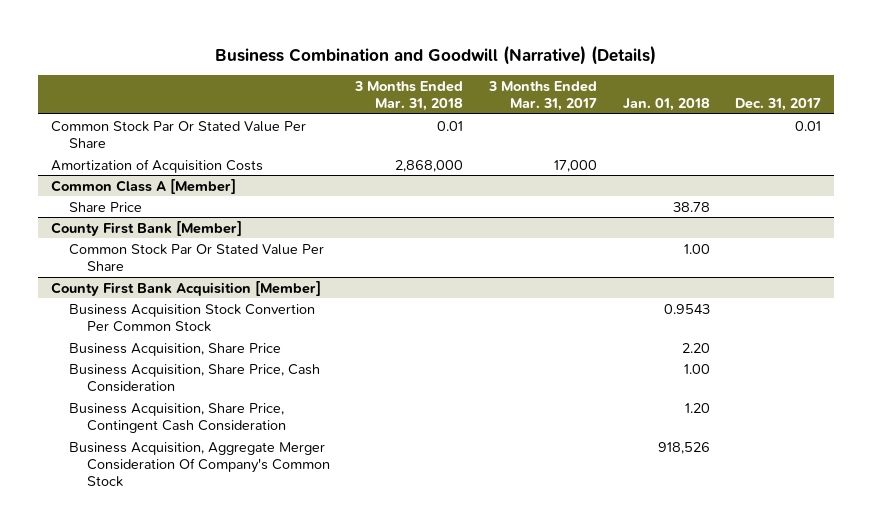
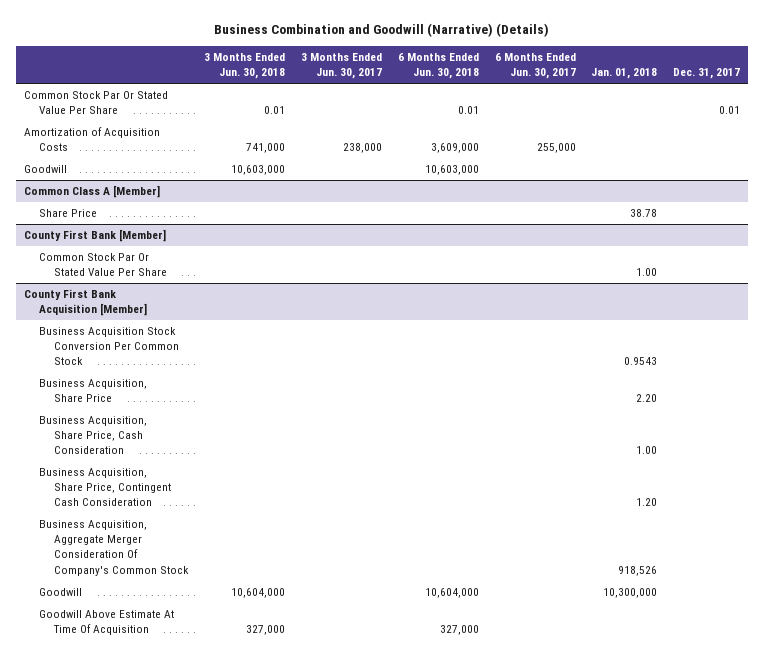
- | 3 Months Ended Mar. 31, 2018 | 3 Months Ended Mar. 31, 2017 | Jan. 01, 2018 | Dec. 31, 2017
+ | 3 Months Ended Jun. 30, 2018 | 3 Months Ended Jun. 30, 2017 | 6 Months Ended Jun. 30, 2018 | 6 Months Ended Jun. 30, 2017 | Jan. 01, 2018 | Dec. 31, 2017
+ Goodwill | 10,603,000 | | 10,603,000 | | |
@ County First Bank Acquisition [Member]
- Business Acquisition Stock Convertion Per Common Stock | | | 0.9543 |
+ Business Acquisition Stock Conversion Per Common Stock | | | | | 0.9543 |
+ Goodwill | 10,604,000 | | 10,604,000 | | 10,300,000 |
+ Goodwill Above Estimate At Time Of Acquisition | 327,000 | | 327,000 | | |

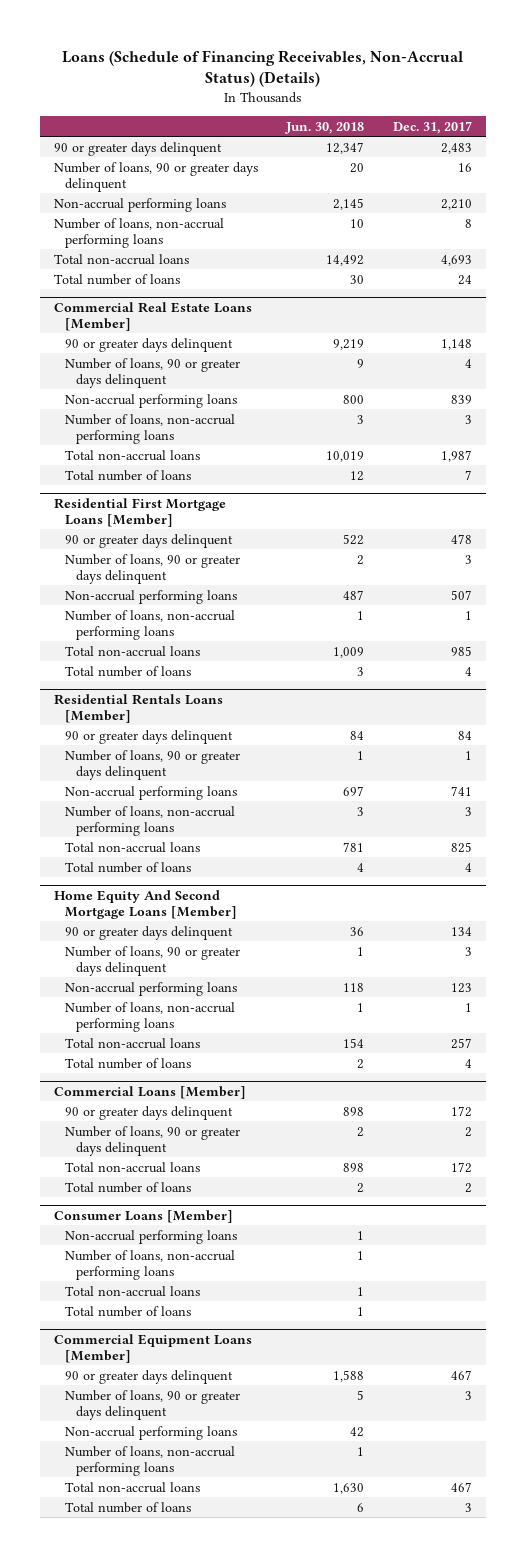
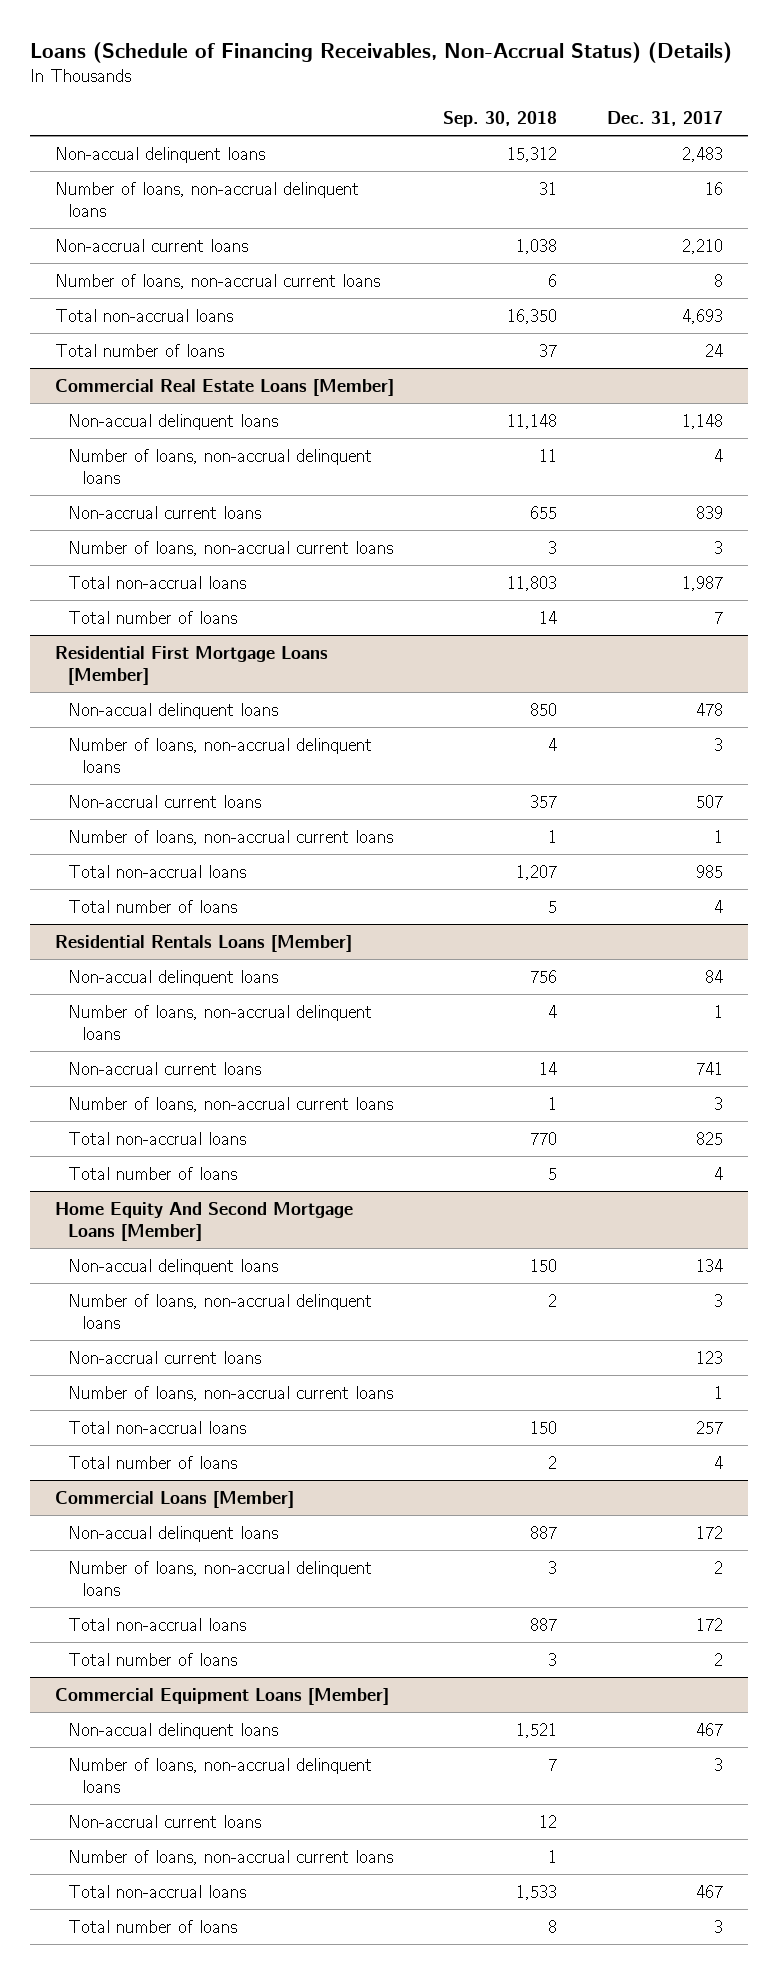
- | Jun. 30, 2018 | Dec. 31, 2017
+ | Sep. 30, 2018 | Dec. 31, 2017
- 90 or greater days delinquent | 12,347 | 2,483
- Number of loans, 90 or greater days delinquent | 20 | 16
- Non-accrual performing loans | 2,145 | 2,210
- Number of loans, non-accrual performing loans | 10 | 8
+ Non-accual delinquent loans | 15,312 | 2,483
+ Number of loans, non-accrual delinquent loans | 31 | 16
+ Non-accrual current loans | 1,038 | 2,210
+ Number of loans, non-accrual current loans | 6 | 8
@ Commercial Real Estate Loans [Member]
- 90 or greater days delinquent | 9,219 | 1,148
- Number of loans, 90 or greater days delinquent | 9 | 4
- Non-accrual performing loans | 800 | 839
- Number of loans, non-accrual performing loans | 3 | 3
+ Non-accual delinquent loans | 11,148 | 1,148
+ Number of loans, non-accrual delinquent loans | 11 | 4
+ Non-accrual current loans | 655 | 839
+ Number of loans, non-accrual current loans | 3 | 3
@ Residential First Mortgage Loans [Member]
- 90 or greater days delinquent | 522 | 478
- Number of loans, 90 or greater days delinquent | 2 | 3
- Non-accrual performing loans | 487 | 507
- Number of loans, non-accrual performing loans | 1 | 1
+ Non-accual delinquent loans | 850 | 478
+ Number of loans, non-accrual delinquent loans | 4 | 3
+ Non-accrual current loans | 357 | 507
+ Number of loans, non-accrual current loans | 1 | 1
@ Residential Rentals Loans [Member]
- 90 or greater days delinquent | 84 | 84
- Number of loans, 90 or greater days delinquent | 1 | 1
- Non-accrual performing loans | 697 | 741
- Number of loans, non-accrual performing loans | 3 | 3
+ Non-accual delinquent loans | 756 | 84
+ Number of loans, non-accrual delinquent loans | 4 | 1
+ Non-accrual current loans | 14 | 741
+ Number of loans, non-accrual current loans | 1 | 3
@ Home Equity And Second Mortgage Loans [Member]
- 90 or greater days delinquent | 36 | 134
- Number of loans, 90 or greater days delinquent | 1 | 3
- Non-accrual performing loans | 118 | 123
- Number of loans, non-accrual performing loans | 1 | 1
+ Non-accual delinquent loans | 150 | 134
+ Number of loans, non-accrual delinquent loans | 2 | 3
+ Non-accrual current loans | | 123
+ Number of loans, non-accrual current loans | | 1
@ Commercial Loans [Member]
- 90 or greater days delinquent | 898 | 172
- Number of loans, 90 or greater days delinquent | 2 | 2
+ Non-accual delinquent loans | 887 | 172
+ Number of loans, non-accrual delinquent loans | 3 | 2
- Consumer Loans [Member]
- Non-accrual performing loans | 1 |
- Number of loans, non-accrual performing loans | 1 |
- Total non-accrual loans | 1 |
- Total number of loans | 1 |
@ Commercial Equipment Loans [Member]
- 90 or greater days delinquent | 1,588 | 467
- Number of loans, 90 or greater days delinquent | 5 | 3
- Non-accrual performing loans | 42 |
- Number of loans, non-accrual performing loans | 1 |
+ Non-accual delinquent loans | 1,521 | 467
+ Number of loans, non-accrual delinquent loans | 7 | 3
+ Non-accrual current loans | 12 |
+ Number of loans, non-accrual current loans | 1 |

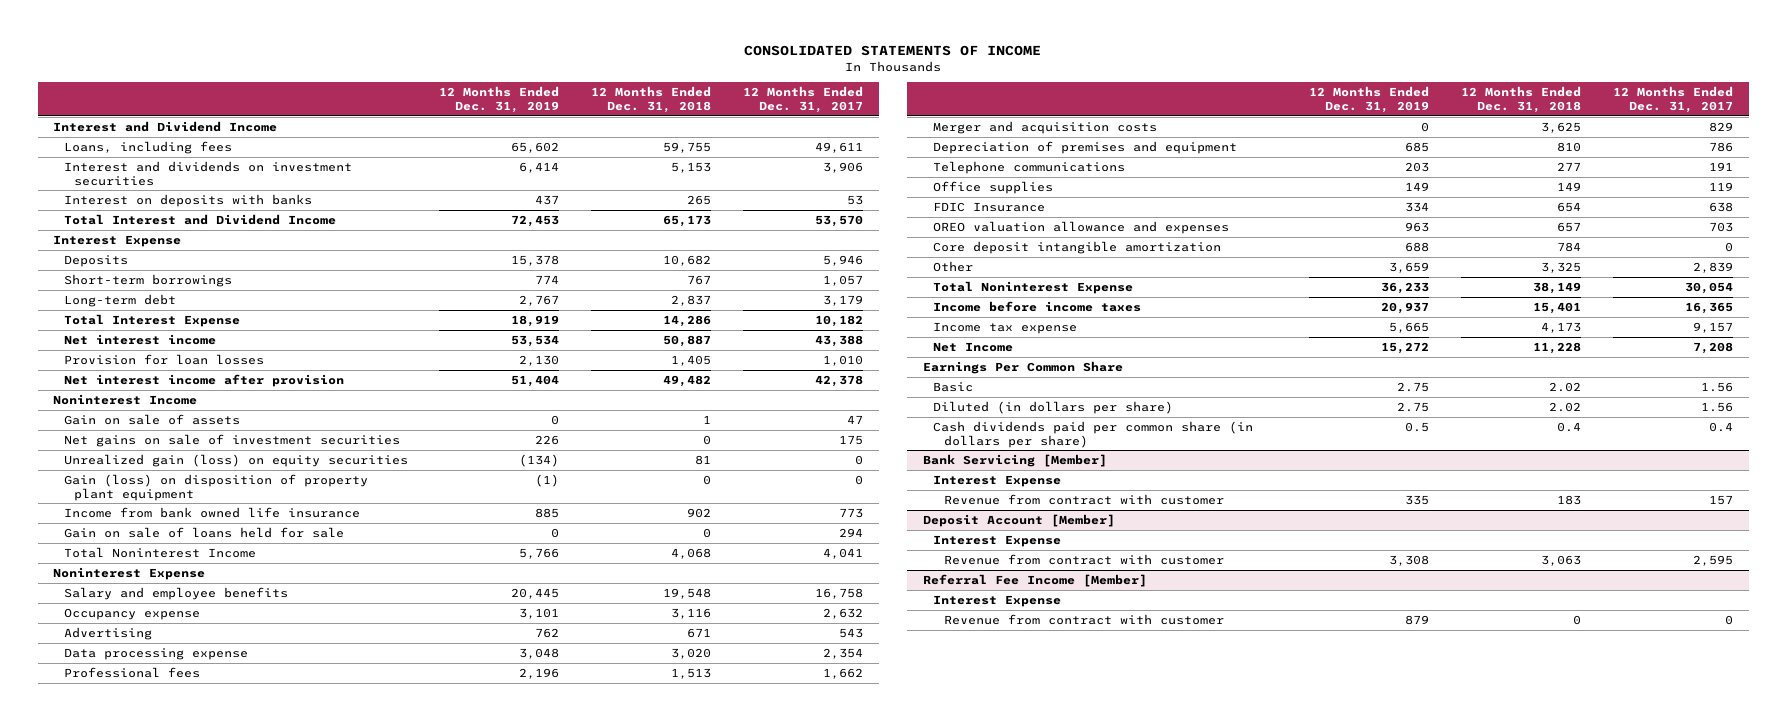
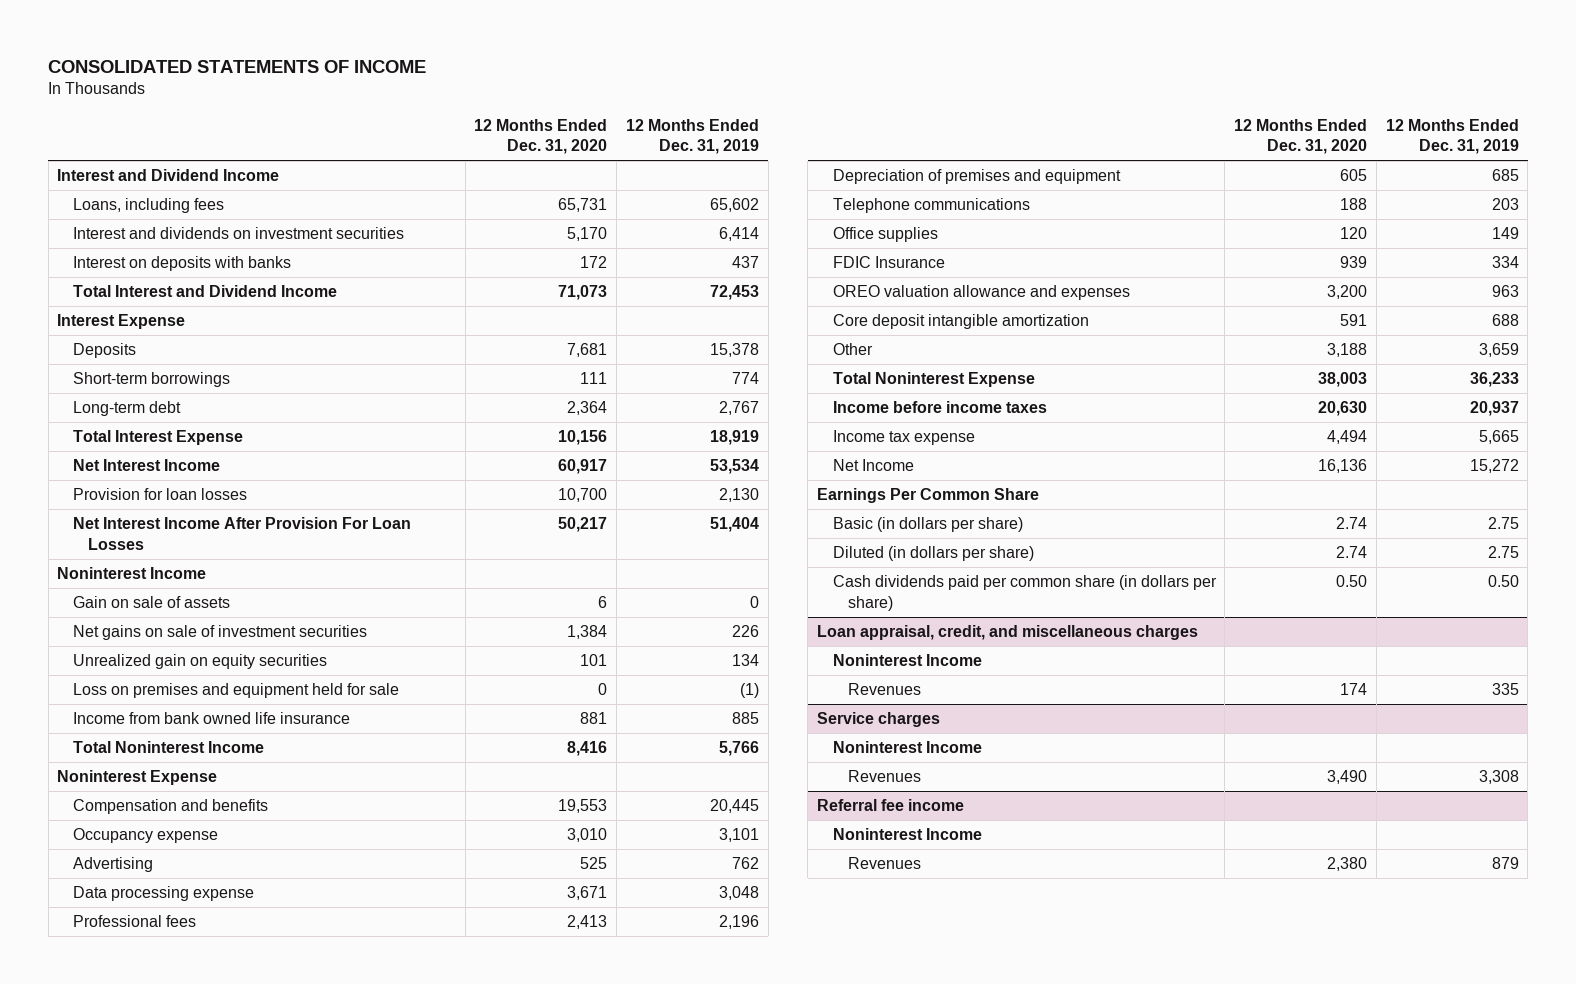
- | 12 Months Ended Dec. 31, 2019 | 12 Months Ended Dec. 31, 2018 | 12 Months Ended Dec. 31, 2017
+ | 12 Months Ended Dec. 31, 2020 | 12 Months Ended Dec. 31, 2019
- Net interest income | 53,534 | 50,887 | 43,388
+ Net Interest Income | 60,917 | 53,534
- Net interest income after provision | 51,404 | 49,482 | 42,378
+ Net Interest Income After Provision For Loan Losses | 50,217 | 51,404
- Unrealized gain (loss) on equity securities | (134) | 81 | 0
- Gain (loss) on disposition of property plant equipment | (1) | 0 | 0
+ Unrealized gain on equity securities | 101 | 134
+ Loss on premises and equipment held for sale | 0 | (1)
- Gain on sale of loans held for sale | 0 | 0 | 294
- Salary and employee benefits | 20,445 | 19,548 | 16,758
+ Compensation and benefits | 19,553 | 20,445
- Merger and acquisition costs | 0 | 3,625 | 829
- Basic | 2.75 | 2.02 | 1.56
+ Basic (in dollars per share) | 2.74 | 2.75
- Cash dividends paid per common share (in dollars per share) | 0.5 | 0.4 | 0.4
- Bank Servicing [Member]
- Interest Expense
- Revenue from contract with customer | 335 | 183 | 157
- Deposit Account [Member]
- Interest Expense
- Revenue from contract with customer | 3,308 | 3,063 | 2,595
- Referral Fee Income [Member]
- Interest Expense
- Revenue from contract with customer | 879 | 0 | 0
+ Cash dividends paid per common share (in dollars per share) | 0.50 | 0.50
+ Loan appraisal, credit, and miscellaneous charges
+ Noninterest Income
+ Revenues | 174 | 335
+ Service charges
+ Noninterest Income
+ Revenues | 3,490 | 3,308
+ Referral fee income
+ Noninterest Income
+ Revenues | 2,380 | 879

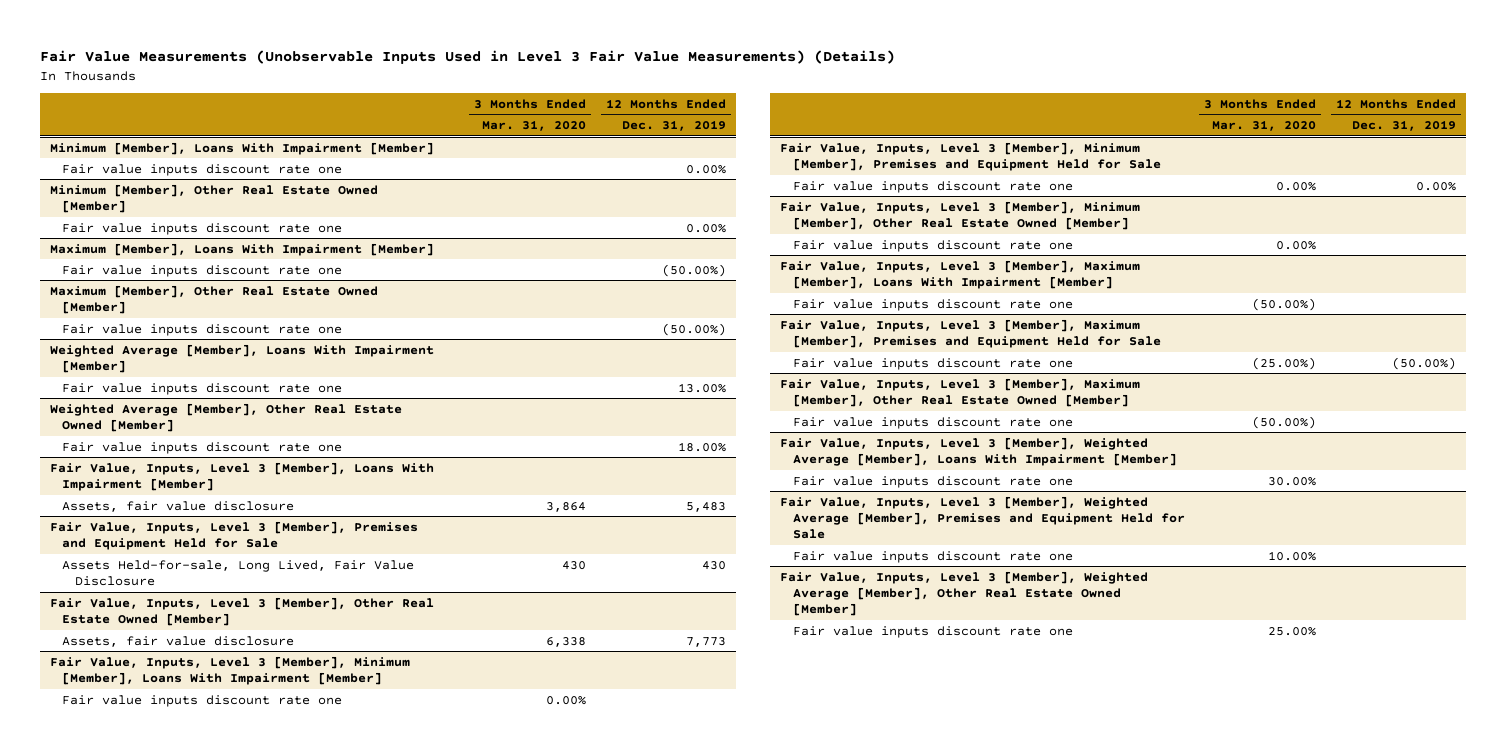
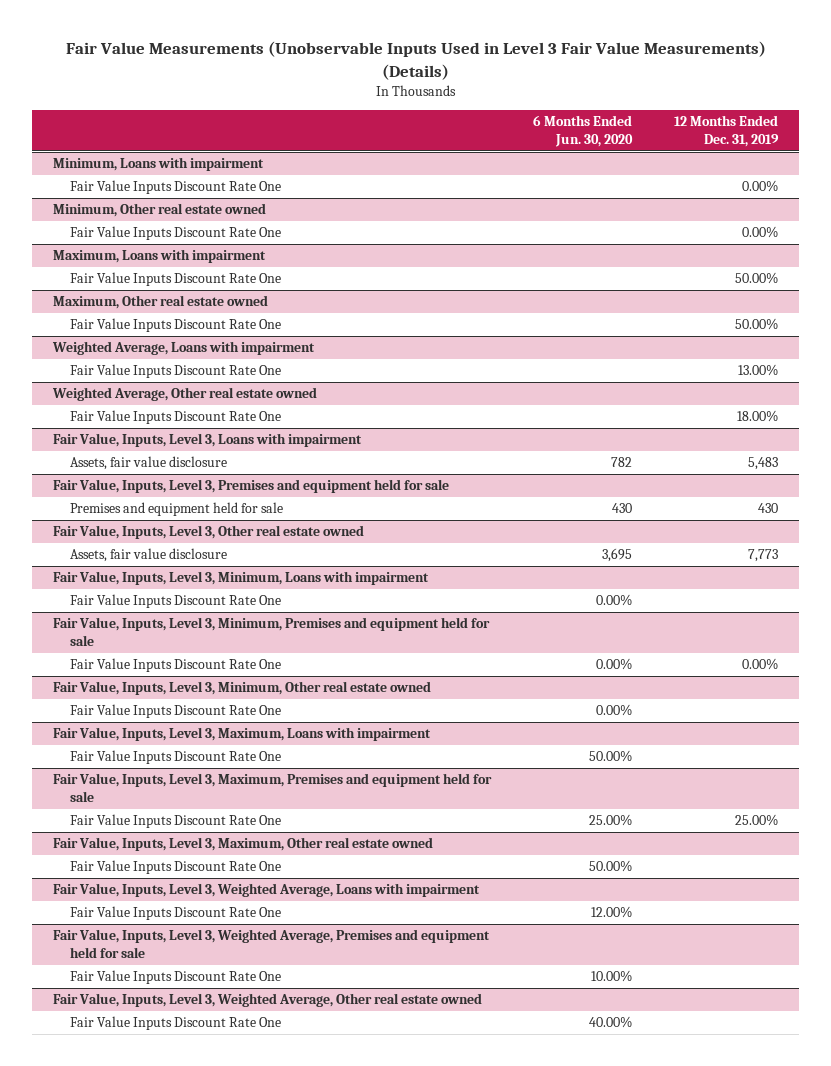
- | 3 Months Ended Mar. 31, 2020 | 12 Months Ended Dec. 31, 2019
+ | 6 Months Ended Jun. 30, 2020 | 12 Months Ended Dec. 31, 2019
- Minimum [Member], Loans With Impairment [Member]
- Fair value inputs discount rate one | | 0.00%
- Minimum [Member], Other Real Estate Owned [Member]
- Fair value inputs discount rate one | | 0.00%
- Maximum [Member], Loans With Impairment [Member]
- Fair value inputs discount rate one | | (50.00%)
- Maximum [Member], Other Real Estate Owned [Member]
- Fair value inputs discount rate one | | (50.00%)
- Weighted Average [Member], Loans With Impairment [Member]
- Fair value inputs discount rate one | | 13.00%
- Weighted Average [Member], Other Real Estate Owned [Member]
- Fair value inputs discount rate one | | 18.00%
- Fair Value, Inputs, Level 3 [Member], Loans With Impairment [Member]
+ Minimum, Loans with impairment
+ Fair Value Inputs Discount Rate One | | 0.00%
+ Minimum, Other real estate owned
+ Fair Value Inputs Discount Rate One | | 0.00%
+ Maximum, Loans with impairment
+ Fair Value Inputs Discount Rate One | | 50.00%
+ Maximum, Other real estate owned
+ Fair Value Inputs Discount Rate One | | 50.00%
+ Weighted Average, Loans with impairment
+ Fair Value Inputs Discount Rate One | | 13.00%
+ Weighted Average, Other real estate owned
+ Fair Value Inputs Discount Rate One | | 18.00%
+ Fair Value, Inputs, Level 3, Loans with impairment
- Fair Value, Inputs, Level 3 [Member], Premises and Equipment Held for Sale
- Assets Held-for-sale, Long Lived, Fair Value Disclosure | 430 | 430
- Fair Value, Inputs, Level 3 [Member], Other Real Estate Owned [Member]
+ Fair Value, Inputs, Level 3, Premises and equipment held for sale
+ Premises and equipment held for sale | 430 | 430
+ Fair Value, Inputs, Level 3, Other real estate owned
- Fair Value, Inputs, Level 3 [Member], Minimum [Member], Loans With Impairment [Member]
- Fair value inputs discount rate one | 0.00% |
- Fair Value, Inputs, Level 3 [Member], Minimum [Member], Premises and Equipment Held for Sale
- Fair value inputs discount rate one | 0.00% | 0.00%
- Fair Value, Inputs, Level 3 [Member], Minimum [Member], Other Real Estate Owned [Member]
- Fair value inputs discount rate one | 0.00% |
- Fair Value, Inputs, Level 3 [Member], Maximum [Member], Loans With Impairment [Member]
- Fair value inputs discount rate one | (50.00%) |
- Fair Value, Inputs, Level 3 [Member], Maximum [Member], Premises and Equipment Held for Sale
- Fair value inputs discount rate one | (25.00%) | (50.00%)
- Fair Value, Inputs, Level 3 [Member], Maximum [Member], Other Real Estate Owned [Member]
- Fair value inputs discount rate one | (50.00%) |
- Fair Value, Inputs, Level 3 [Member], Weighted Average [Member], Loans With Impairment [Member]
- Fair value inputs discount rate one | 30.00% |
- Fair Value, Inputs, Level 3 [Member], Weighted Average [Member], Premises and Equipment Held for Sale
- Fair value inputs discount rate one | 10.00% |
- Fair Value, Inputs, Level 3 [Member], Weighted Average [Member], Other Real Estate Owned [Member]
- Fair value inputs discount rate one | 25.00% |
+ Fair Value, Inputs, Level 3, Minimum, Loans with impairment
+ Fair Value Inputs Discount Rate One | 0.00% |
+ Fair Value, Inputs, Level 3, Minimum, Premises and equipment held for sale
+ Fair Value Inputs Discount Rate One | 0.00% | 0.00%
+ Fair Value, Inputs, Level 3, Minimum, Other real estate owned
+ Fair Value Inputs Discount Rate One | 0.00% |
+ Fair Value, Inputs, Level 3, Maximum, Loans with impairment
+ Fair Value Inputs Discount Rate One | 50.00% |
+ Fair Value, Inputs, Level 3, Maximum, Premises and equipment held for sale
+ Fair Value Inputs Discount Rate One | 25.00% | 25.00%
+ Fair Value, Inputs, Level 3, Maximum, Other real estate owned
+ Fair Value Inputs Discount Rate One | 50.00% |
+ Fair Value, Inputs, Level 3, Weighted Average, Loans with impairment
+ Fair Value Inputs Discount Rate One | 12.00% |
+ Fair Value, Inputs, Level 3, Weighted Average, Premises and equipment held for sale
+ Fair Value Inputs Discount Rate One | 10.00% |
+ Fair Value, Inputs, Level 3, Weighted Average, Other real estate owned
+ Fair Value Inputs Discount Rate One | 40.00% |

